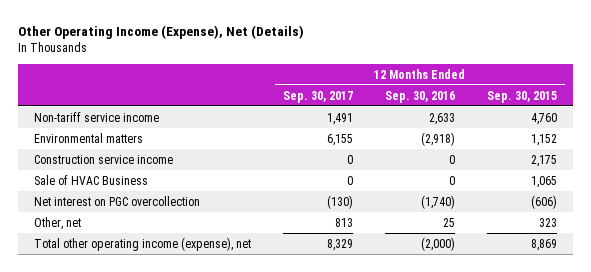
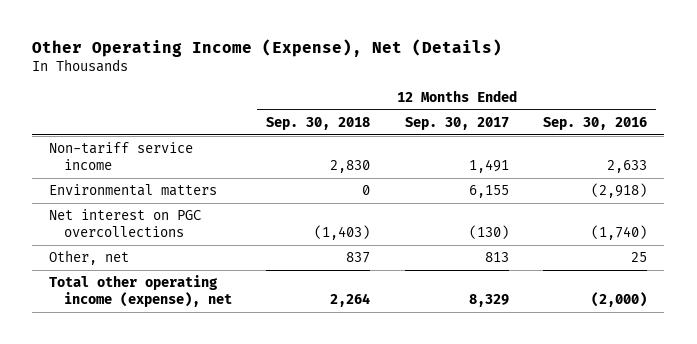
- | 12 Months Ended Sep. 30, 2017 | 12 Months Ended Sep. 30, 2016 | 12 Months Ended Sep. 30, 2015
+ | 12 Months Ended Sep. 30, 2018 | 12 Months Ended Sep. 30, 2017 | 12 Months Ended Sep. 30, 2016
- Construction service income | 0 | 0 | 2,175
- Sale of HVAC Business | 0 | 0 | 1,065
- Net interest on PGC overcollection | (130) | (1,740) | (606)
+ Net interest on PGC overcollections | (1,403) | (130) | (1,740)

